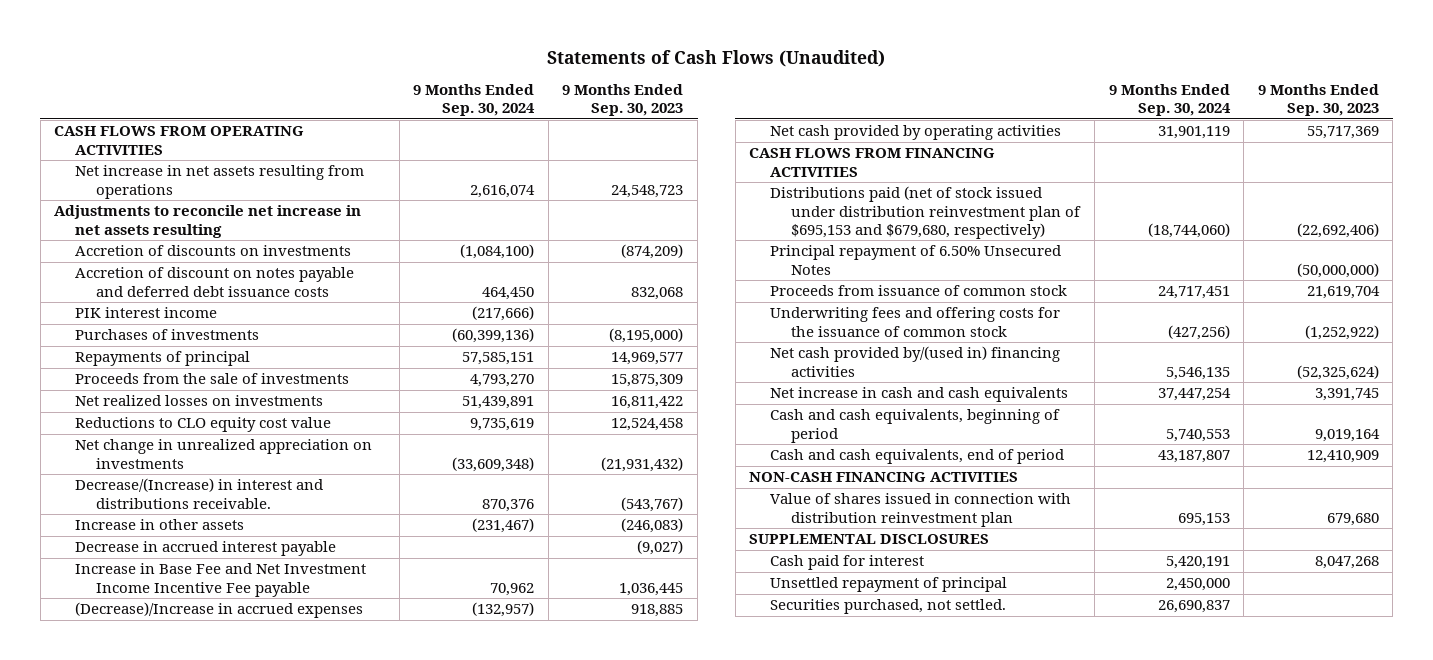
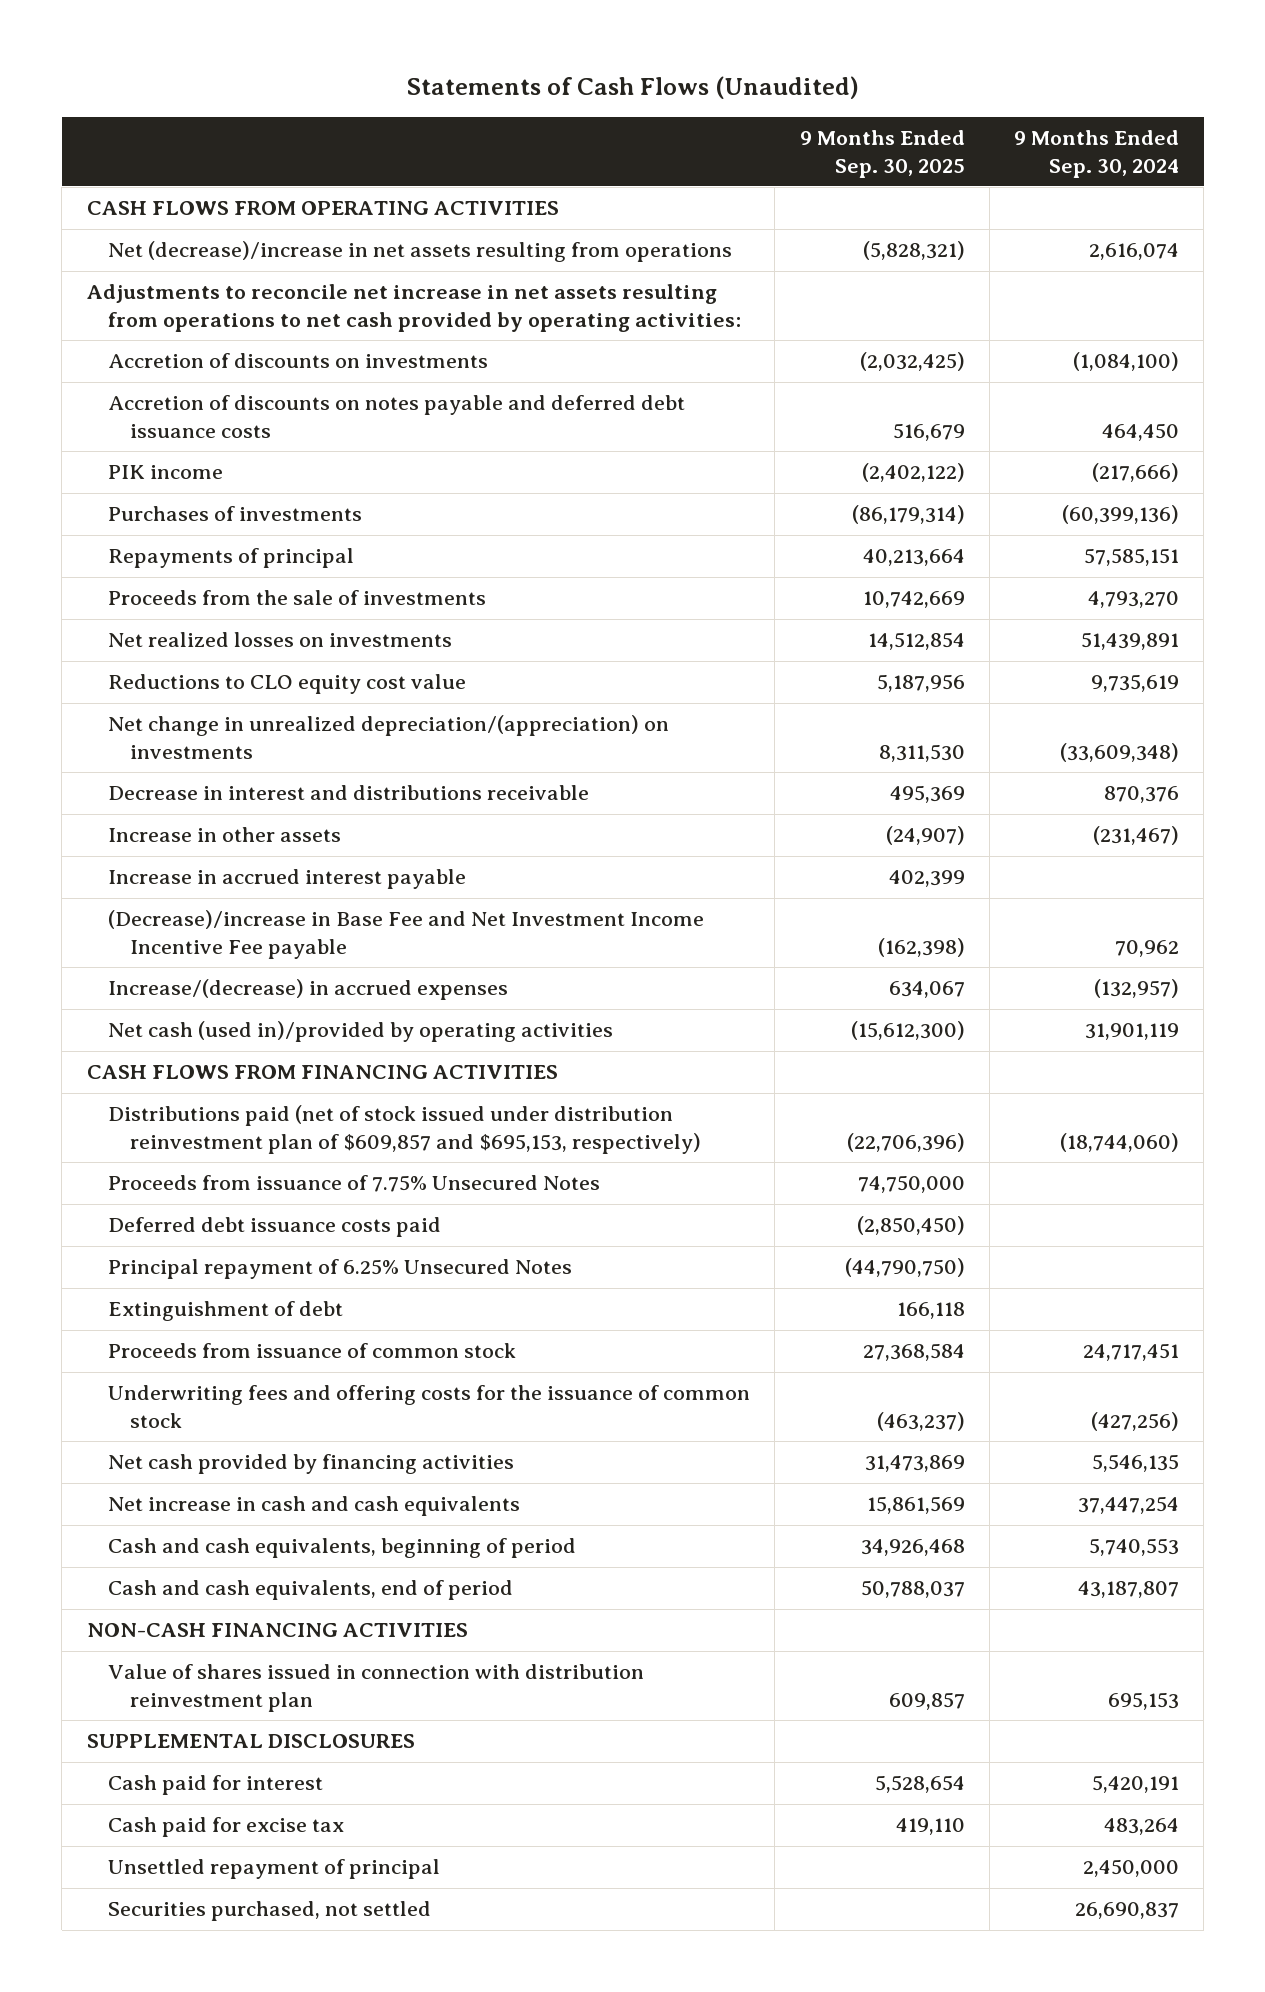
- | 9 Months Ended Sep. 30, 2024 | 9 Months Ended Sep. 30, 2023
+ | 9 Months Ended Sep. 30, 2025 | 9 Months Ended Sep. 30, 2024
- Net increase in net assets resulting from operations | 2,616,074 | 24,548,723
- Adjustments to reconcile net increase in net assets resulting
+ Net (decrease)/increase in net assets resulting from operations | (5,828,321) | 2,616,074
+ Adjustments to reconcile net increase in net assets resulting from operations to net cash provided by operating activities:
- Accretion of discount on notes payable and deferred debt issuance costs | 464,450 | 832,068
- PIK interest income | (217,666) |
+ Accretion of discounts on notes payable and deferred debt issuance costs | 516,679 | 464,450
+ PIK income | (2,402,122) | (217,666)
- Net change in unrealized appreciation on investments | (33,609,348) | (21,931,432)
- Decrease/(Increase) in interest and distributions receivable. | 870,376 | (543,767)
+ Net change in unrealized depreciation/(appreciation) on investments | 8,311,530 | (33,609,348)
+ Decrease in interest and distributions receivable | 495,369 | 870,376
- Decrease in accrued interest payable | | (9,027)
- Increase in Base Fee and Net Investment Income Incentive Fee payable | 70,962 | 1,036,445
- (Decrease)/Increase in accrued expenses | (132,957) | 918,885
- Net cash provided by operating activities | 31,901,119 | 55,717,369
+ Increase in accrued interest payable | 402,399 |
+ (Decrease)/increase in Base Fee and Net Investment Income Incentive Fee payable | (162,398) | 70,962
+ Increase/(decrease) in accrued expenses | 634,067 | (132,957)
+ Net cash (used in)/provided by operating activities | (15,612,300) | 31,901,119
- Distributions paid (net of stock issued under distribution reinvestment plan of $695,153 and $679,680, respectively) | (18,744,060) | (22,692,406)
- Principal repayment of 6.50% Unsecured Notes | | (50,000,000)
+ Distributions paid (net of stock issued under distribution reinvestment plan of $609,857 and $695,153, respectively) | (22,706,396) | (18,744,060)
+ Proceeds from issuance of 7.75% Unsecured Notes | 74,750,000 |
+ Deferred debt issuance costs paid | (2,850,450) |
+ Principal repayment of 6.25% Unsecured Notes | (44,790,750) |
+ Extinguishment of debt | 166,118 |
- Net cash provided by/(used in) financing activities | 5,546,135 | (52,325,624)
+ Net cash provided by financing activities | 31,473,869 | 5,546,135
+ Cash paid for excise tax | 419,110 | 483,264
- Securities purchased, not settled. | 26,690,837 |
+ Securities purchased, not settled | | 26,690,837

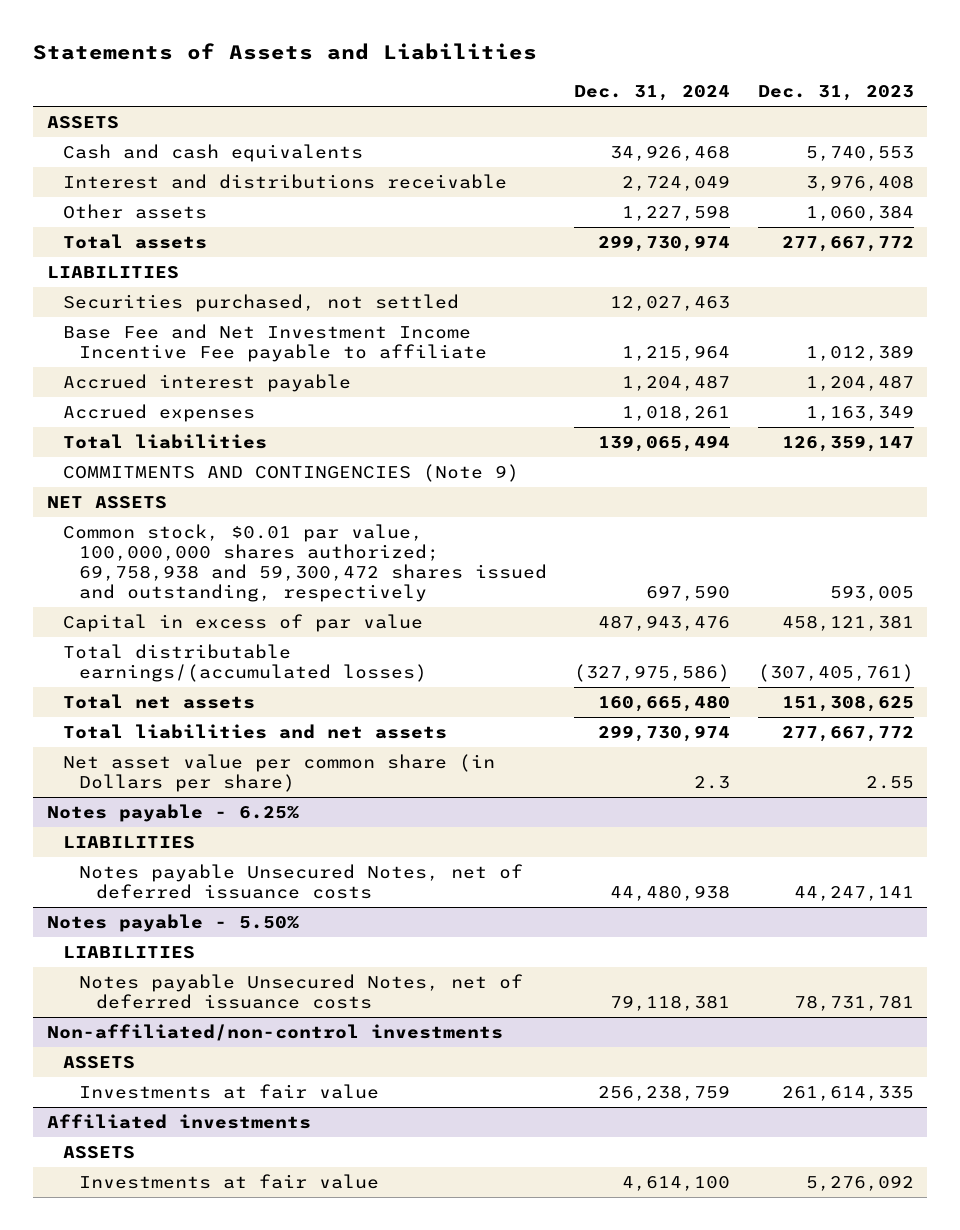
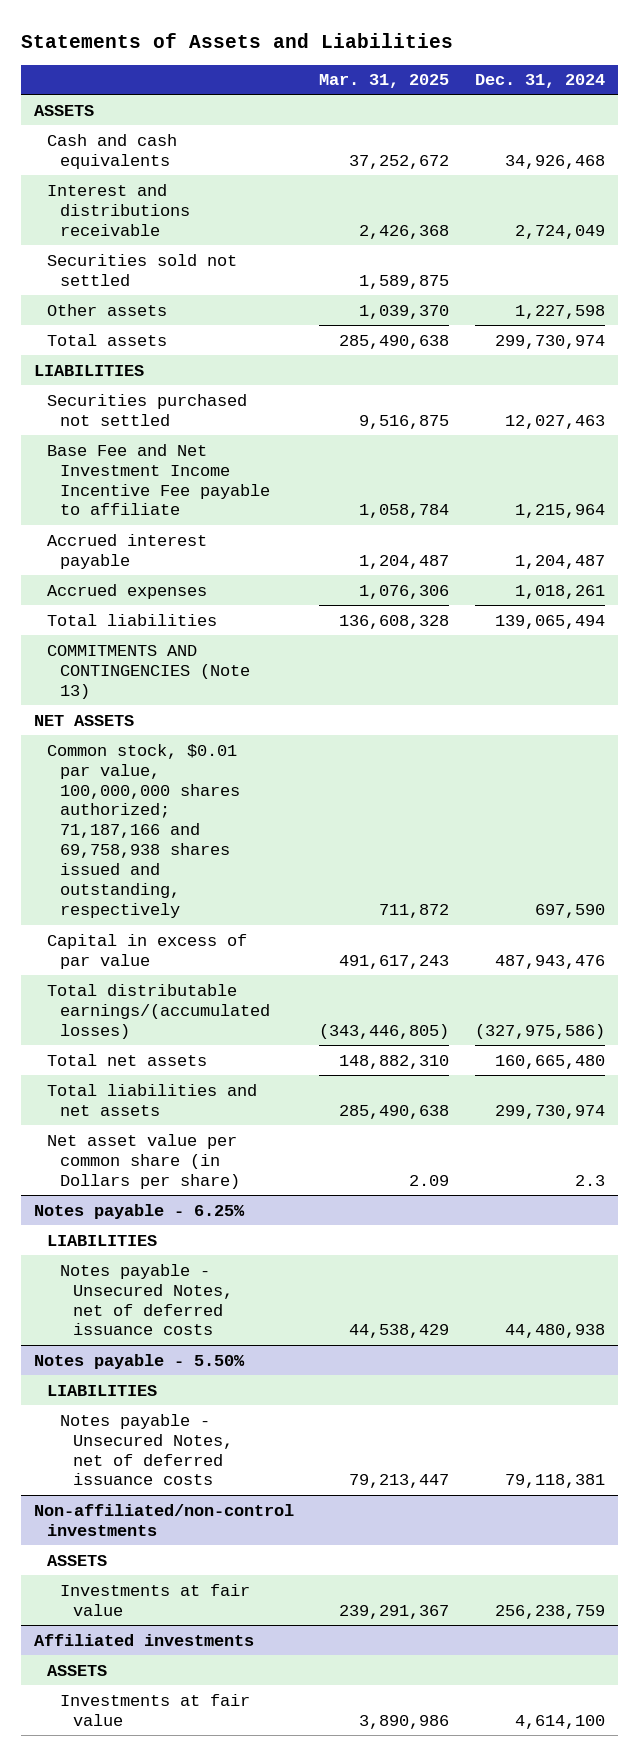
- | Dec. 31, 2024 | Dec. 31, 2023
+ | Mar. 31, 2025 | Dec. 31, 2024
+ Securities sold not settled | 1,589,875 |
- Securities purchased, not settled | 12,027,463 |
+ Securities purchased not settled | 9,516,875 | 12,027,463
- COMMITMENTS AND CONTINGENCIES (Note 9)
+ COMMITMENTS AND CONTINGENCIES (Note 13)
- Common stock, $0.01 par value, 100,000,000 shares authorized; 69,758,938 and 59,300,472 shares issued and outstanding, respectively | 697,590 | 593,005
+ Common stock, $0.01 par value, 100,000,000 shares authorized; 71,187,166 and 69,758,938 shares issued and outstanding, respectively | 711,872 | 697,590
@ Notes payable - 6.25%
- Notes payable Unsecured Notes, net of deferred issuance costs | 44,480,938 | 44,247,141
+ Notes payable - Unsecured Notes, net of deferred issuance costs | 44,538,429 | 44,480,938
@ Notes payable - 5.50%
- Notes payable Unsecured Notes, net of deferred issuance costs | 79,118,381 | 78,731,781
+ Notes payable - Unsecured Notes, net of deferred issuance costs | 79,213,447 | 79,118,381

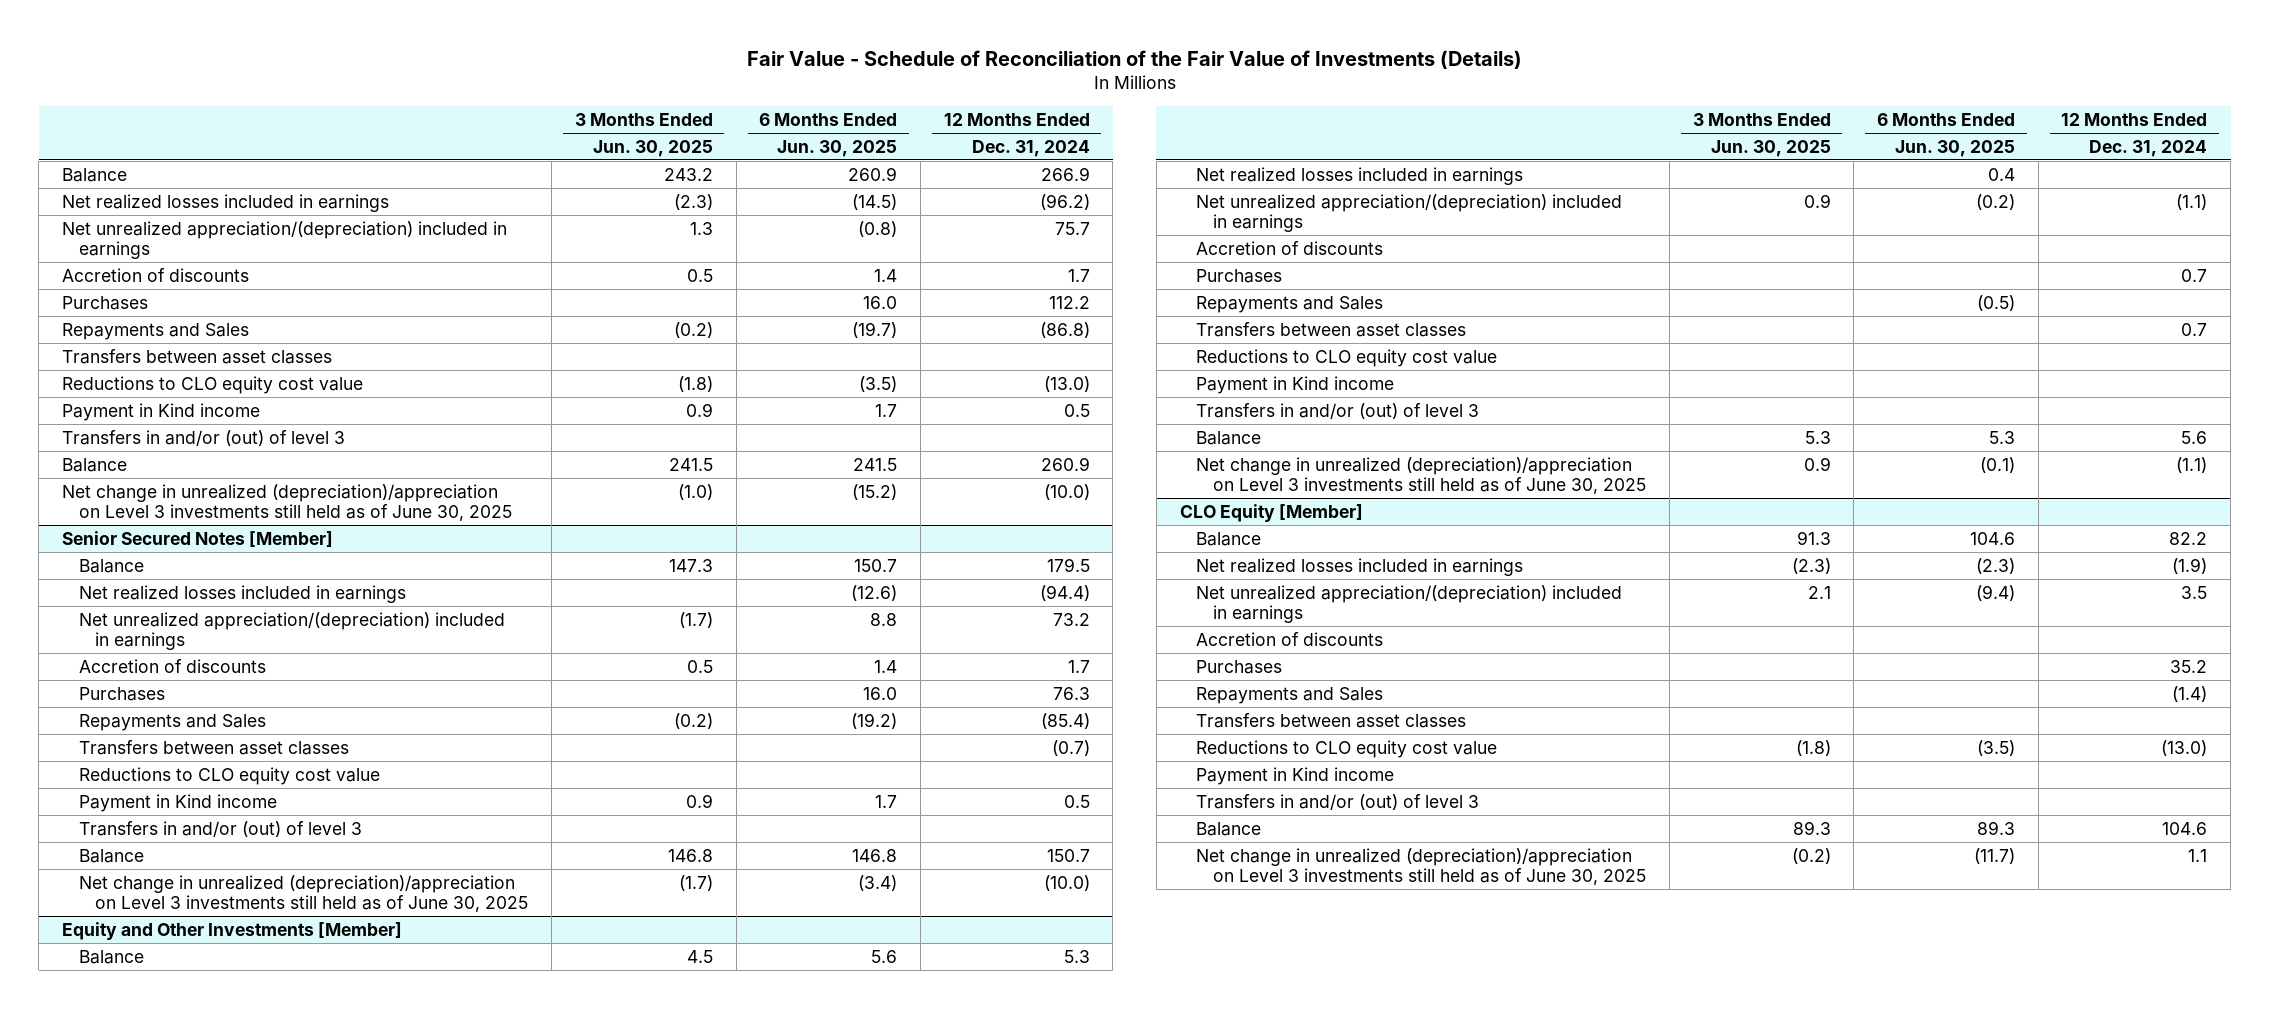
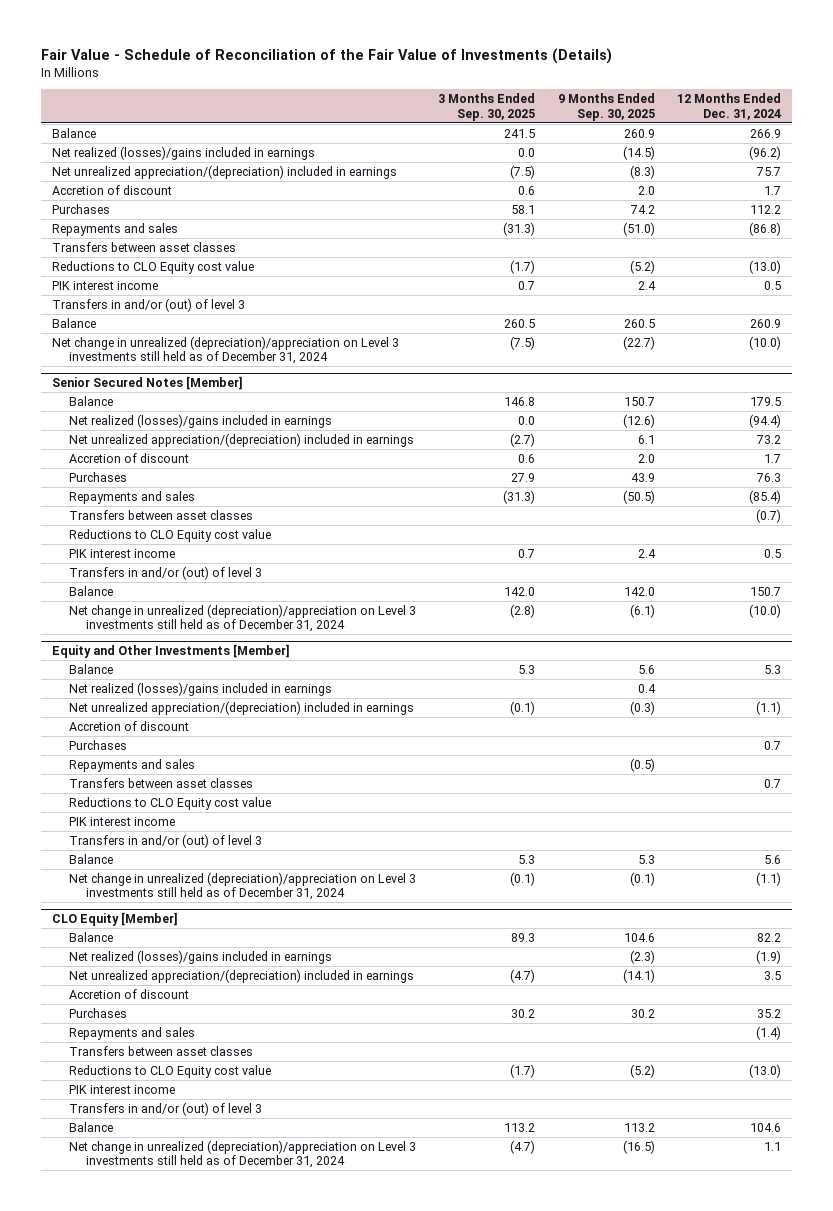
- | 3 Months Ended Jun. 30, 2025 | 6 Months Ended Jun. 30, 2025 | 12 Months Ended Dec. 31, 2024
+ | 3 Months Ended Sep. 30, 2025 | 9 Months Ended Sep. 30, 2025 | 12 Months Ended Dec. 31, 2024
- Net realized losses included in earnings | (2.3) | (14.5) | (96.2)
+ Net realized (losses)/gains included in earnings | 0.0 | (14.5) | (96.2)
- Accretion of discounts | 0.5 | 1.4 | 1.7
+ Accretion of discount | 0.6 | 2.0 | 1.7
- Repayments and Sales | (0.2) | (19.7) | (86.8)
+ Repayments and sales | (31.3) | (51.0) | (86.8)
- Reductions to CLO equity cost value | (1.8) | (3.5) | (13.0)
- Payment in Kind income | 0.9 | 1.7 | 0.5
+ Reductions to CLO Equity cost value | (1.7) | (5.2) | (13.0)
+ PIK interest income | 0.7 | 2.4 | 0.5
- Net change in unrealized (depreciation)/appreciation on Level 3 investments still held as of June 30, 2025 | (1.0) | (15.2) | (10.0)
+ Net change in unrealized (depreciation)/appreciation on Level 3 investments still held as of December 31, 2024 | (7.5) | (22.7) | (10.0)
@ Senior Secured Notes [Member]
- Net realized losses included in earnings | | (12.6) | (94.4)
+ Net realized (losses)/gains included in earnings | 0.0 | (12.6) | (94.4)
- Accretion of discounts | 0.5 | 1.4 | 1.7
+ Accretion of discount | 0.6 | 2.0 | 1.7
- Repayments and Sales | (0.2) | (19.2) | (85.4)
+ Repayments and sales | (31.3) | (50.5) | (85.4)
- Reductions to CLO equity cost value
- Payment in Kind income | 0.9 | 1.7 | 0.5
+ Reductions to CLO Equity cost value
+ PIK interest income | 0.7 | 2.4 | 0.5
- Net change in unrealized (depreciation)/appreciation on Level 3 investments still held as of June 30, 2025 | (1.7) | (3.4) | (10.0)
+ Net change in unrealized (depreciation)/appreciation on Level 3 investments still held as of December 31, 2024 | (2.8) | (6.1) | (10.0)
@ Equity and Other Investments [Member]
- Net realized losses included in earnings | | 0.4 |
+ Net realized (losses)/gains included in earnings | | 0.4 |
- Accretion of discounts
+ Accretion of discount
- Repayments and Sales | | (0.5) |
+ Repayments and sales | | (0.5) |
- Reductions to CLO equity cost value
- Payment in Kind income
+ Reductions to CLO Equity cost value
+ PIK interest income
- Net change in unrealized (depreciation)/appreciation on Level 3 investments still held as of June 30, 2025 | 0.9 | (0.1) | (1.1)
+ Net change in unrealized (depreciation)/appreciation on Level 3 investments still held as of December 31, 2024 | (0.1) | (0.1) | (1.1)
@ CLO Equity [Member]
- Net realized losses included in earnings | (2.3) | (2.3) | (1.9)
+ Net realized (losses)/gains included in earnings | | (2.3) | (1.9)
- Accretion of discounts
+ Accretion of discount
- Repayments and Sales | | | (1.4)
+ Repayments and sales | | | (1.4)
- Reductions to CLO equity cost value | (1.8) | (3.5) | (13.0)
- Payment in Kind income
+ Reductions to CLO Equity cost value | (1.7) | (5.2) | (13.0)
+ PIK interest income
- Net change in unrealized (depreciation)/appreciation on Level 3 investments still held as of June 30, 2025 | (0.2) | (11.7) | 1.1
+ Net change in unrealized (depreciation)/appreciation on Level 3 investments still held as of December 31, 2024 | (4.7) | (16.5) | 1.1

